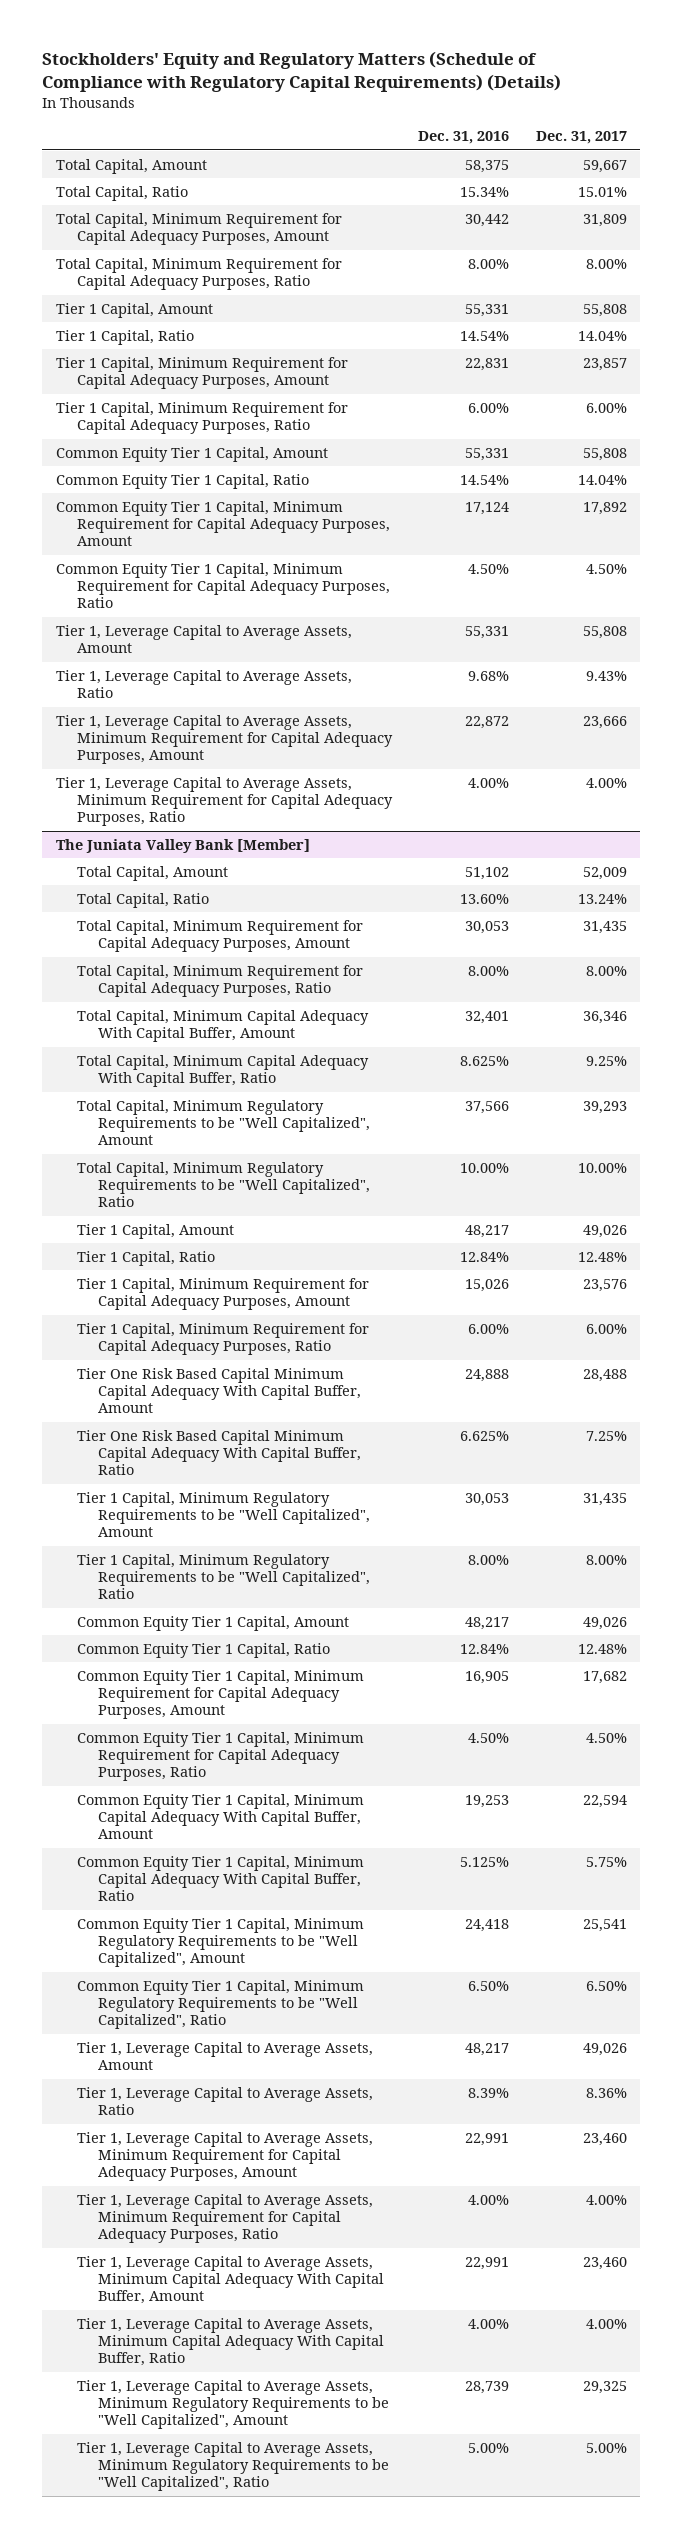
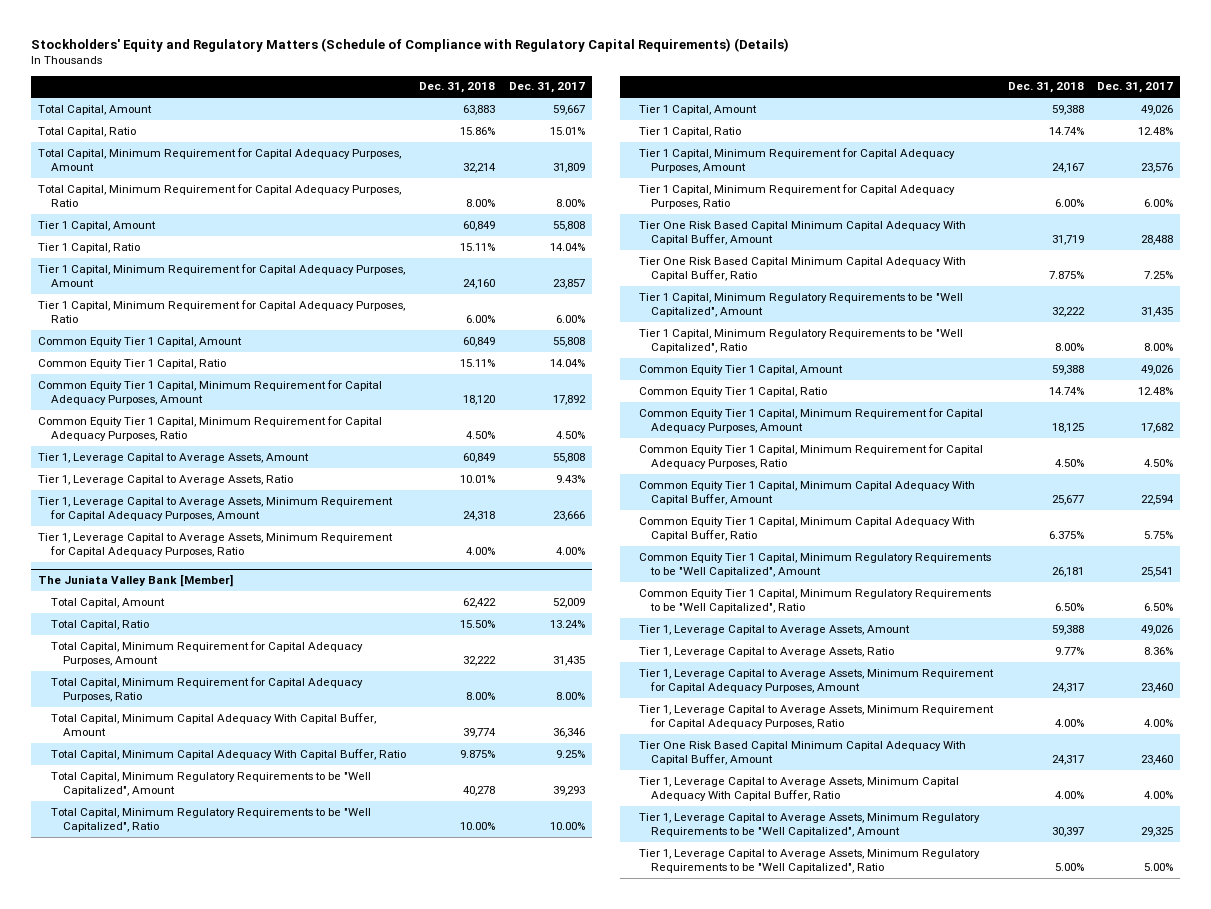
- | Dec. 31, 2016 | Dec. 31, 2017
+ | Dec. 31, 2018 | Dec. 31, 2017
@ The Juniata Valley Bank [Member]
- Tier 1, Leverage Capital to Average Assets, Minimum Capital Adequacy With Capital Buffer, Amount | 22,991 | 23,460
+ Tier One Risk Based Capital Minimum Capital Adequacy With Capital Buffer, Amount | 24,317 | 23,460

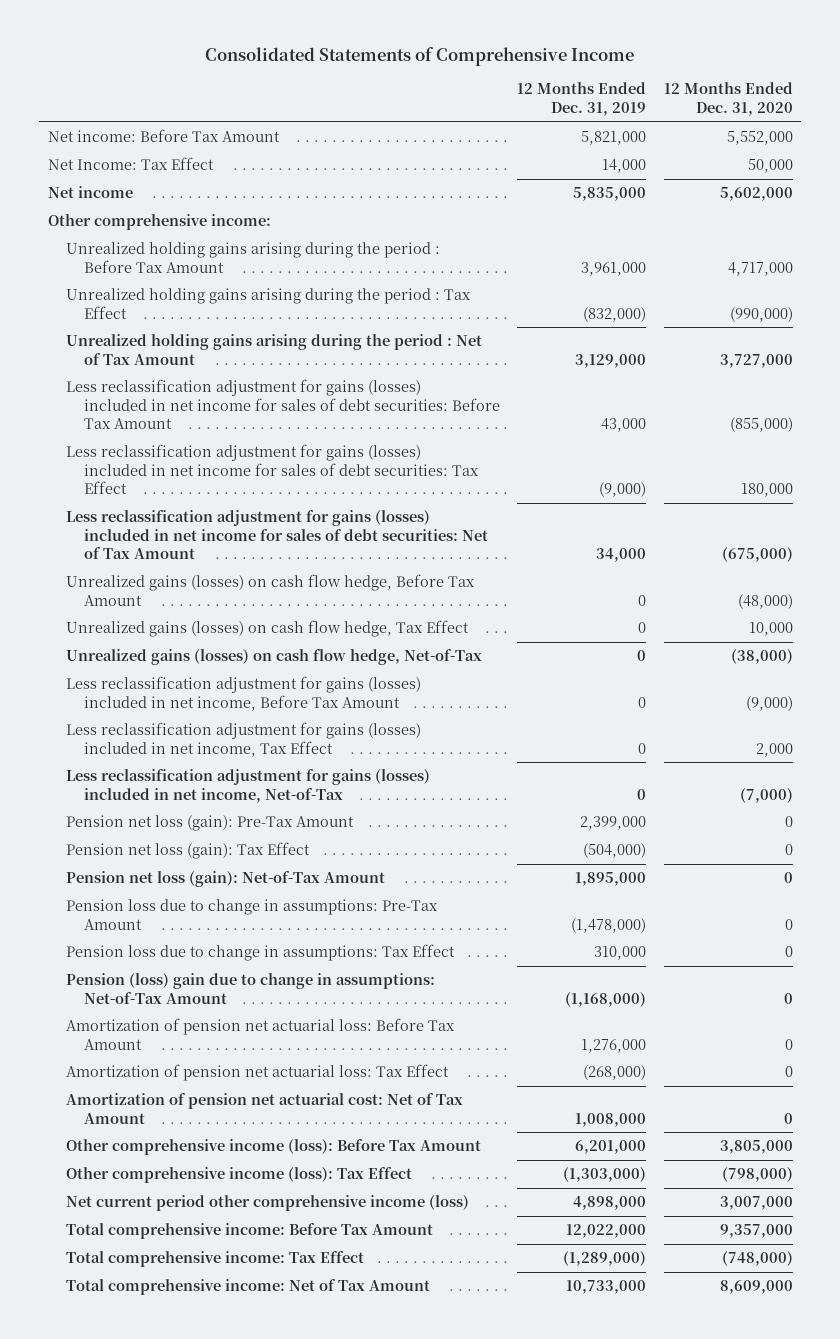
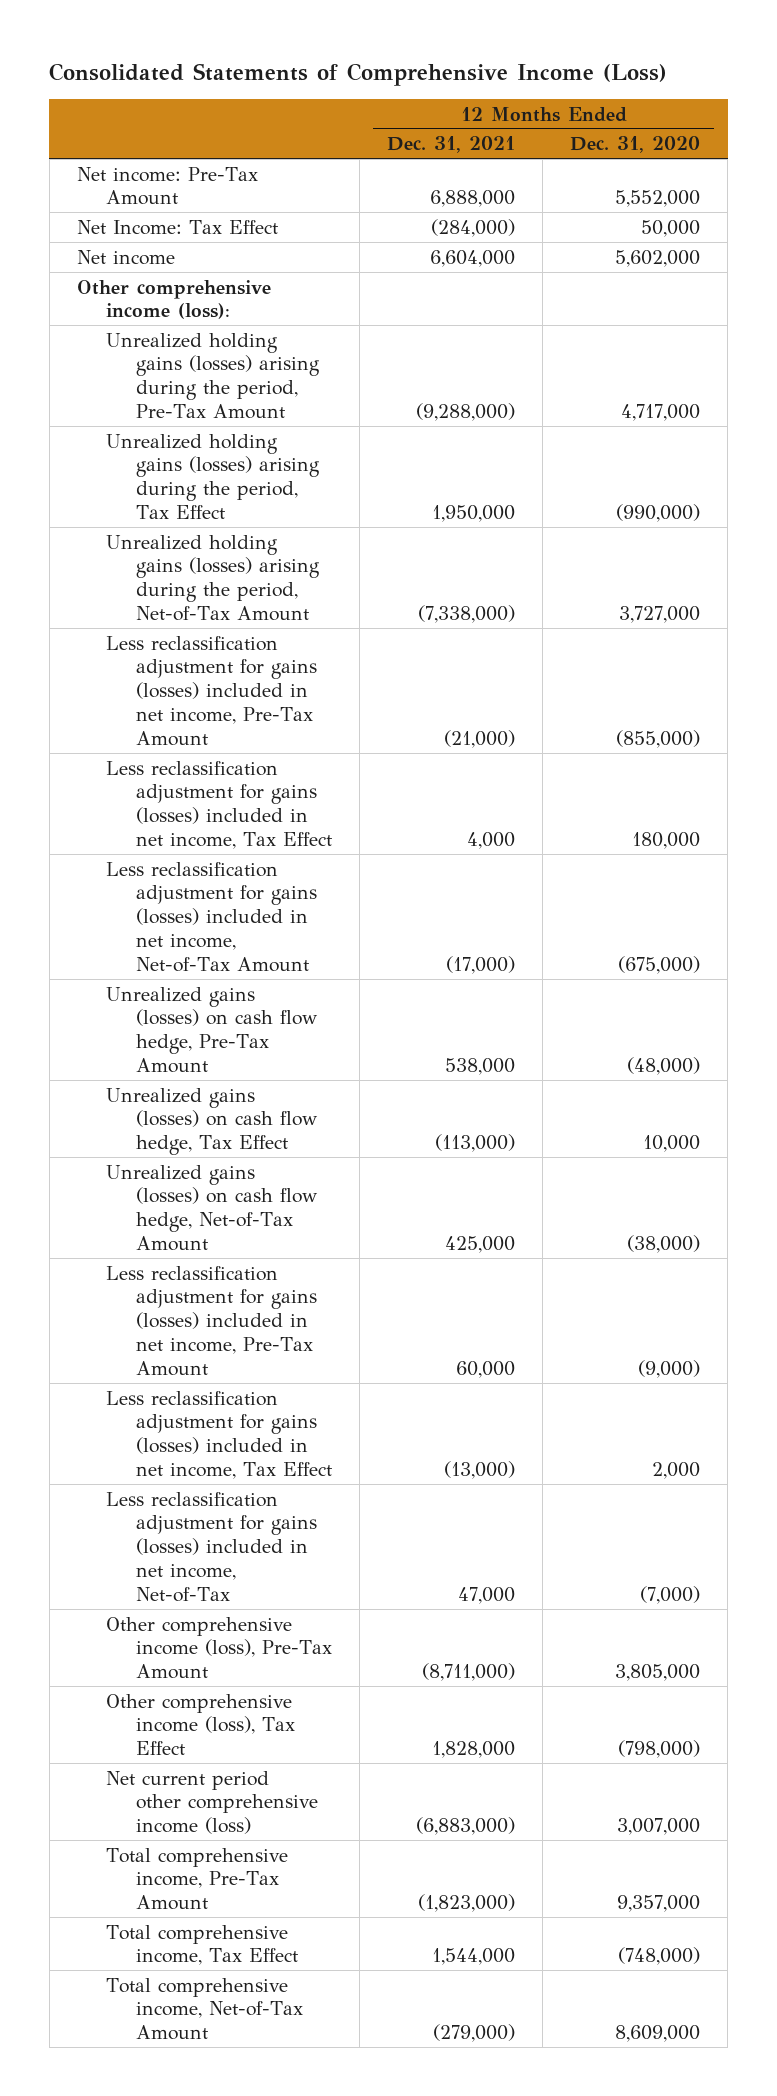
- Consolidated Statements of Comprehensive Income
+ Consolidated Statements of Comprehensive Income (Loss)
- | 12 Months Ended Dec. 31, 2019 | 12 Months Ended Dec. 31, 2020
+ | 12 Months Ended Dec. 31, 2021 | 12 Months Ended Dec. 31, 2020
- Net income: Before Tax Amount | 5,821,000 | 5,552,000
+ Net income: Pre-Tax Amount | 6,888,000 | 5,552,000
- Other comprehensive income:
- Unrealized holding gains arising during the period : Before Tax Amount | 3,961,000 | 4,717,000
- Unrealized holding gains arising during the period : Tax Effect | (832,000) | (990,000)
- Unrealized holding gains arising during the period : Net of Tax Amount | 3,129,000 | 3,727,000
- Less reclassification adjustment for gains (losses) included in net income for sales of debt securities: Before Tax Amount | 43,000 | (855,000)
- Less reclassification adjustment for gains (losses) included in net income for sales of debt securities: Tax Effect | (9,000) | 180,000
- Less reclassification adjustment for gains (losses) included in net income for sales of debt securities: Net of Tax Amount | 34,000 | (675,000)
- Unrealized gains (losses) on cash flow hedge, Before Tax Amount | 0 | (48,000)
+ Other comprehensive income (loss):
+ Unrealized holding gains (losses) arising during the period, Pre-Tax Amount | (9,288,000) | 4,717,000
+ Unrealized holding gains (losses) arising during the period, Tax Effect | 1,950,000 | (990,000)
+ Unrealized holding gains (losses) arising during the period, Net-of-Tax Amount | (7,338,000) | 3,727,000
+ Less reclassification adjustment for gains (losses) included in net income, Pre-Tax Amount | (21,000) | (855,000)
+ Less reclassification adjustment for gains (losses) included in net income, Tax Effect | 4,000 | 180,000
+ Less reclassification adjustment for gains (losses) included in net income, Net-of-Tax Amount | (17,000) | (675,000)
+ Unrealized gains (losses) on cash flow hedge, Pre-Tax Amount | 538,000 | (48,000)
- Unrealized gains (losses) on cash flow hedge, Net-of-Tax | 0 | (38,000)
- Less reclassification adjustment for gains (losses) included in net income, Before Tax Amount | 0 | (9,000)
+ Unrealized gains (losses) on cash flow hedge, Net-of-Tax Amount | 425,000 | (38,000)
+ Less reclassification adjustment for gains (losses) included in net income, Pre-Tax Amount | 60,000 | (9,000)
- Pension net loss (gain): Pre-Tax Amount | 2,399,000 | 0
- Pension net loss (gain): Tax Effect | (504,000) | 0
- Pension net loss (gain): Net-of-Tax Amount | 1,895,000 | 0
- Pension loss due to change in assumptions: Pre-Tax Amount | (1,478,000) | 0
- Pension loss due to change in assumptions: Tax Effect | 310,000 | 0
- Pension (loss) gain due to change in assumptions: Net-of-Tax Amount | (1,168,000) | 0
- Amortization of pension net actuarial loss: Before Tax Amount | 1,276,000 | 0
- Amortization of pension net actuarial loss: Tax Effect | (268,000) | 0
- Amortization of pension net actuarial cost: Net of Tax Amount | 1,008,000 | 0
- Other comprehensive income (loss): Before Tax Amount | 6,201,000 | 3,805,000
- Other comprehensive income (loss): Tax Effect | (1,303,000) | (798,000)
+ Other comprehensive income (loss), Pre-Tax Amount | (8,711,000) | 3,805,000
+ Other comprehensive income (loss), Tax Effect | 1,828,000 | (798,000)
- Total comprehensive income: Before Tax Amount | 12,022,000 | 9,357,000
- Total comprehensive income: Tax Effect | (1,289,000) | (748,000)
- Total comprehensive income: Net of Tax Amount | 10,733,000 | 8,609,000
+ Total comprehensive income, Pre-Tax Amount | (1,823,000) | 9,357,000
+ Total comprehensive income, Tax Effect | 1,544,000 | (748,000)
+ Total comprehensive income, Net-of-Tax Amount | (279,000) | 8,609,000

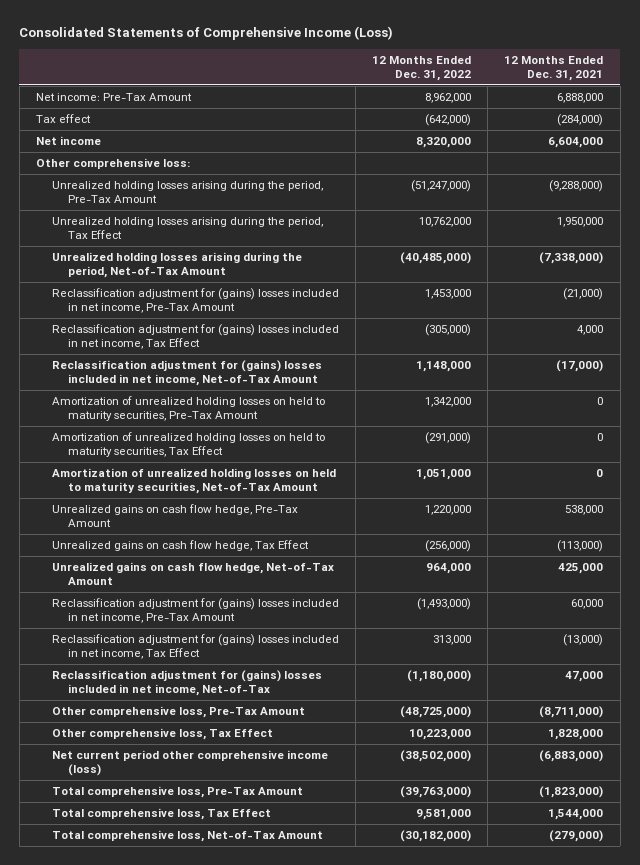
- | 12 Months Ended Dec. 31, 2021 | 12 Months Ended Dec. 31, 2020
+ | 12 Months Ended Dec. 31, 2022 | 12 Months Ended Dec. 31, 2021
- Net Income: Tax Effect | (284,000) | 50,000
+ Tax effect | (642,000) | (284,000)
- Other comprehensive income (loss):
- Unrealized holding gains (losses) arising during the period, Pre-Tax Amount | (9,288,000) | 4,717,000
- Unrealized holding gains (losses) arising during the period, Tax Effect | 1,950,000 | (990,000)
- Unrealized holding gains (losses) arising during the period, Net-of-Tax Amount | (7,338,000) | 3,727,000
- Less reclassification adjustment for gains (losses) included in net income, Pre-Tax Amount | (21,000) | (855,000)
- Less reclassification adjustment for gains (losses) included in net income, Tax Effect | 4,000 | 180,000
- Less reclassification adjustment for gains (losses) included in net income, Net-of-Tax Amount | (17,000) | (675,000)
- Unrealized gains (losses) on cash flow hedge, Pre-Tax Amount | 538,000 | (48,000)
- Unrealized gains (losses) on cash flow hedge, Tax Effect | (113,000) | 10,000
- Unrealized gains (losses) on cash flow hedge, Net-of-Tax Amount | 425,000 | (38,000)
- Less reclassification adjustment for gains (losses) included in net income, Pre-Tax Amount | 60,000 | (9,000)
- Less reclassification adjustment for gains (losses) included in net income, Tax Effect | (13,000) | 2,000
- Less reclassification adjustment for gains (losses) included in net income, Net-of-Tax | 47,000 | (7,000)
- Other comprehensive income (loss), Pre-Tax Amount | (8,711,000) | 3,805,000
- Other comprehensive income (loss), Tax Effect | 1,828,000 | (798,000)
+ Other comprehensive loss:
+ Unrealized holding losses arising during the period, Pre-Tax Amount | (51,247,000) | (9,288,000)
+ Unrealized holding losses arising during the period, Tax Effect | 10,762,000 | 1,950,000
+ Unrealized holding losses arising during the period, Net-of-Tax Amount | (40,485,000) | (7,338,000)
+ Reclassification adjustment for (gains) losses included in net income, Pre-Tax Amount | 1,453,000 | (21,000)
+ Reclassification adjustment for (gains) losses included in net income, Tax Effect | (305,000) | 4,000
+ Reclassification adjustment for (gains) losses included in net income, Net-of-Tax Amount | 1,148,000 | (17,000)
+ Amortization of unrealized holding losses on held to maturity securities, Pre-Tax Amount | 1,342,000 | 0
+ Amortization of unrealized holding losses on held to maturity securities, Tax Effect | (291,000) | 0
+ Amortization of unrealized holding losses on held to maturity securities, Net-of-Tax Amount | 1,051,000 | 0
+ Unrealized gains on cash flow hedge, Pre-Tax Amount | 1,220,000 | 538,000
+ Unrealized gains on cash flow hedge, Tax Effect | (256,000) | (113,000)
+ Unrealized gains on cash flow hedge, Net-of-Tax Amount | 964,000 | 425,000
+ Reclassification adjustment for (gains) losses included in net income, Pre-Tax Amount | (1,493,000) | 60,000
+ Reclassification adjustment for (gains) losses included in net income, Tax Effect | 313,000 | (13,000)
+ Reclassification adjustment for (gains) losses included in net income, Net-of-Tax | (1,180,000) | 47,000
+ Other comprehensive loss, Pre-Tax Amount | (48,725,000) | (8,711,000)
+ Other comprehensive loss, Tax Effect | 10,223,000 | 1,828,000
- Total comprehensive income, Pre-Tax Amount | (1,823,000) | 9,357,000
- Total comprehensive income, Tax Effect | 1,544,000 | (748,000)
- Total comprehensive income, Net-of-Tax Amount | (279,000) | 8,609,000
+ Total comprehensive loss, Pre-Tax Amount | (39,763,000) | (1,823,000)
+ Total comprehensive loss, Tax Effect | 9,581,000 | 1,544,000
+ Total comprehensive loss, Net-of-Tax Amount | (30,182,000) | (279,000)

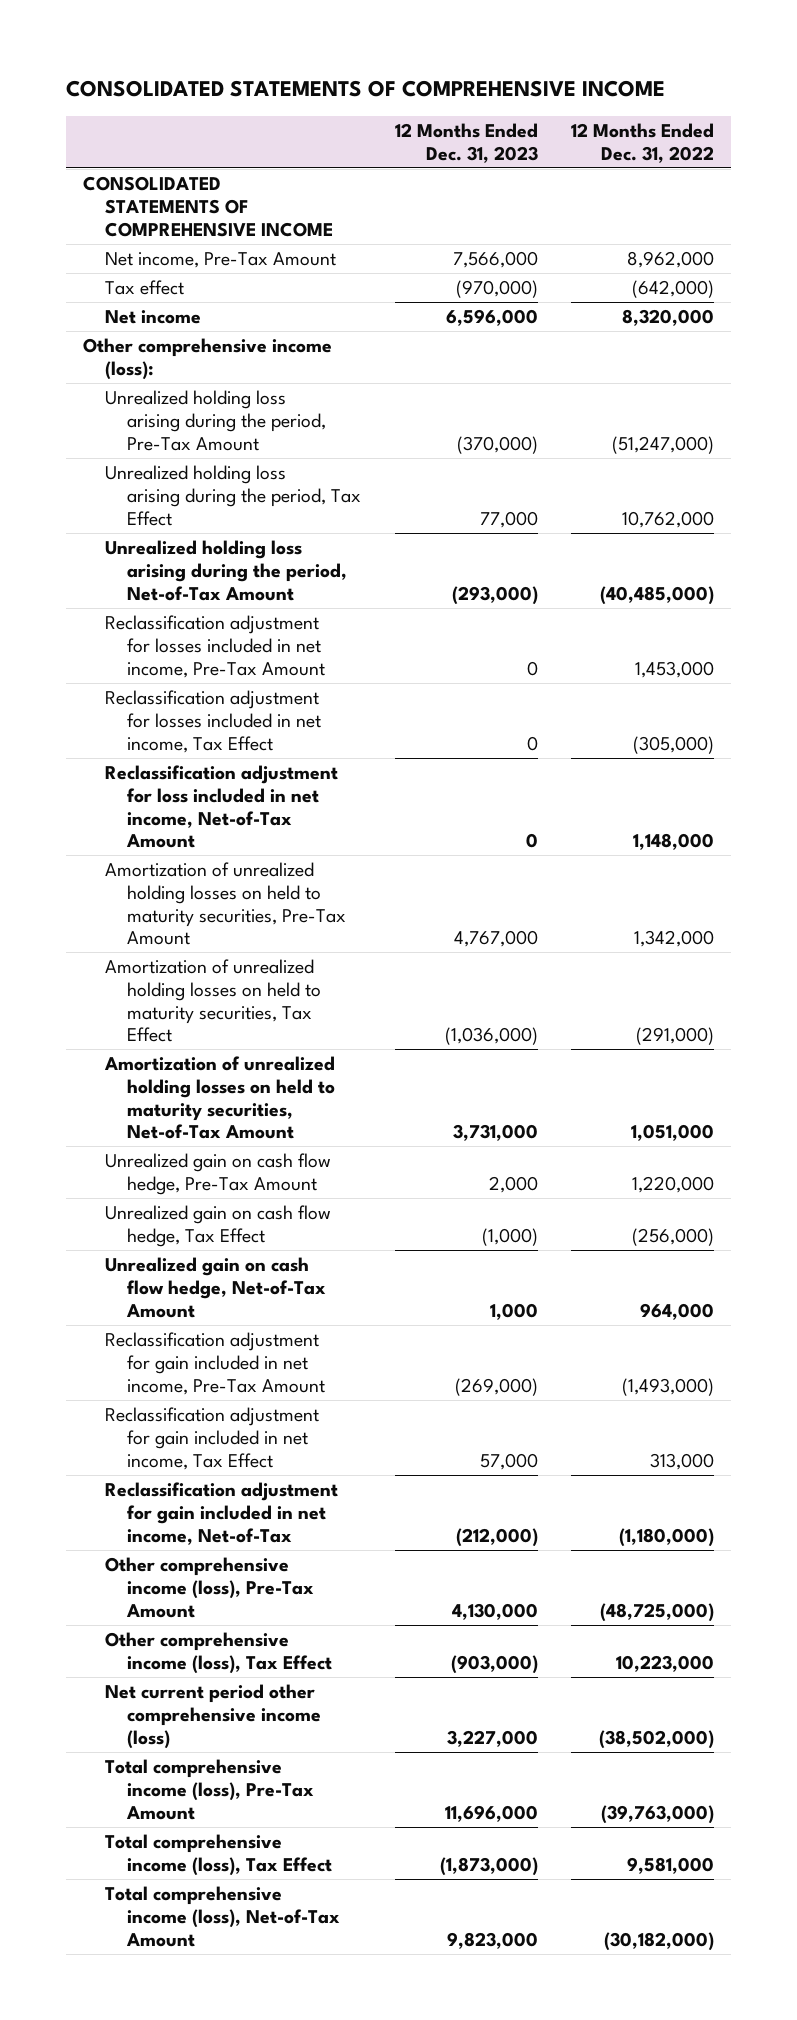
- Consolidated Statements of Comprehensive Income (Loss)
+ CONSOLIDATED STATEMENTS OF COMPREHENSIVE INCOME
- | 12 Months Ended Dec. 31, 2022 | 12 Months Ended Dec. 31, 2021
+ | 12 Months Ended Dec. 31, 2023 | 12 Months Ended Dec. 31, 2022
- Net income: Pre-Tax Amount | 8,962,000 | 6,888,000
+ CONSOLIDATED STATEMENTS OF COMPREHENSIVE INCOME
+ Net income, Pre-Tax Amount | 7,566,000 | 8,962,000
- Other comprehensive loss:
- Unrealized holding losses arising during the period, Pre-Tax Amount | (51,247,000) | (9,288,000)
- Unrealized holding losses arising during the period, Tax Effect | 10,762,000 | 1,950,000
- Unrealized holding losses arising during the period, Net-of-Tax Amount | (40,485,000) | (7,338,000)
- Reclassification adjustment for (gains) losses included in net income, Pre-Tax Amount | 1,453,000 | (21,000)
- Reclassification adjustment for (gains) losses included in net income, Tax Effect | (305,000) | 4,000
- Reclassification adjustment for (gains) losses included in net income, Net-of-Tax Amount | 1,148,000 | (17,000)
+ Other comprehensive income (loss):
+ Unrealized holding loss arising during the period, Pre-Tax Amount | (370,000) | (51,247,000)
+ Unrealized holding loss arising during the period, Tax Effect | 77,000 | 10,762,000
+ Unrealized holding loss arising during the period, Net-of-Tax Amount | (293,000) | (40,485,000)
+ Reclassification adjustment for losses included in net income, Pre-Tax Amount | 0 | 1,453,000
+ Reclassification adjustment for losses included in net income, Tax Effect | 0 | (305,000)
+ Reclassification adjustment for loss included in net income, Net-of-Tax Amount | 0 | 1,148,000
- Unrealized gains on cash flow hedge, Pre-Tax Amount | 1,220,000 | 538,000
- Unrealized gains on cash flow hedge, Tax Effect | (256,000) | (113,000)
- Unrealized gains on cash flow hedge, Net-of-Tax Amount | 964,000 | 425,000
- Reclassification adjustment for (gains) losses included in net income, Pre-Tax Amount | (1,493,000) | 60,000
- Reclassification adjustment for (gains) losses included in net income, Tax Effect | 313,000 | (13,000)
- Reclassification adjustment for (gains) losses included in net income, Net-of-Tax | (1,180,000) | 47,000
- Other comprehensive loss, Pre-Tax Amount | (48,725,000) | (8,711,000)
- Other comprehensive loss, Tax Effect | 10,223,000 | 1,828,000
+ Unrealized gain on cash flow hedge, Pre-Tax Amount | 2,000 | 1,220,000
+ Unrealized gain on cash flow hedge, Tax Effect | (1,000) | (256,000)
+ Unrealized gain on cash flow hedge, Net-of-Tax Amount | 1,000 | 964,000
+ Reclassification adjustment for gain included in net income, Pre-Tax Amount | (269,000) | (1,493,000)
+ Reclassification adjustment for gain included in net income, Tax Effect | 57,000 | 313,000
+ Reclassification adjustment for gain included in net income, Net-of-Tax | (212,000) | (1,180,000)
+ Other comprehensive income (loss), Pre-Tax Amount | 4,130,000 | (48,725,000)
+ Other comprehensive income (loss), Tax Effect | (903,000) | 10,223,000
- Total comprehensive loss, Pre-Tax Amount | (39,763,000) | (1,823,000)
- Total comprehensive loss, Tax Effect | 9,581,000 | 1,544,000
- Total comprehensive loss, Net-of-Tax Amount | (30,182,000) | (279,000)
+ Total comprehensive income (loss), Pre-Tax Amount | 11,696,000 | (39,763,000)
+ Total comprehensive income (loss), Tax Effect | (1,873,000) | 9,581,000
+ Total comprehensive income (loss), Net-of-Tax Amount | 9,823,000 | (30,182,000)

